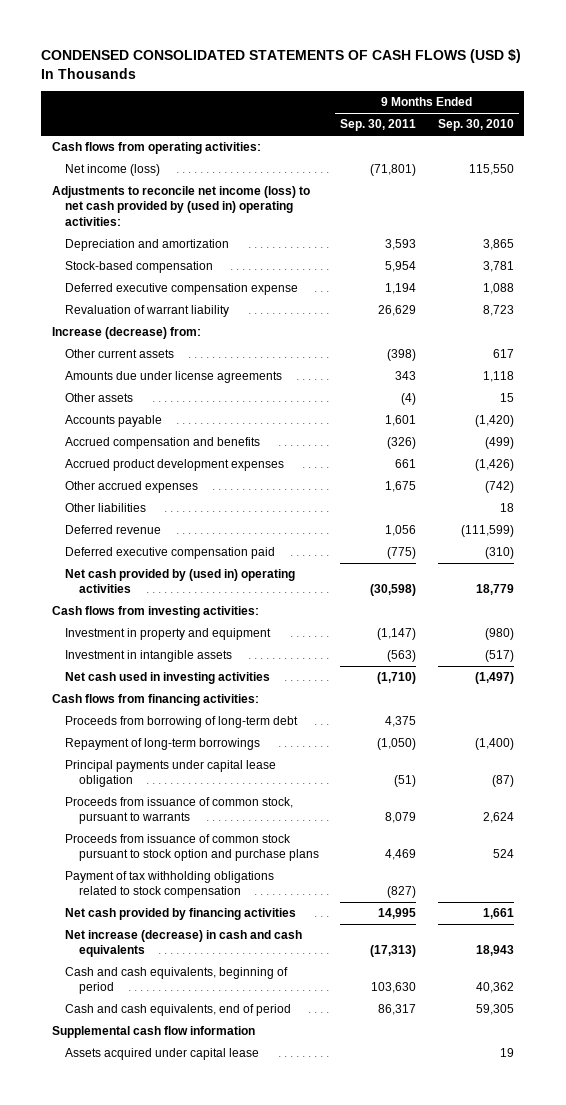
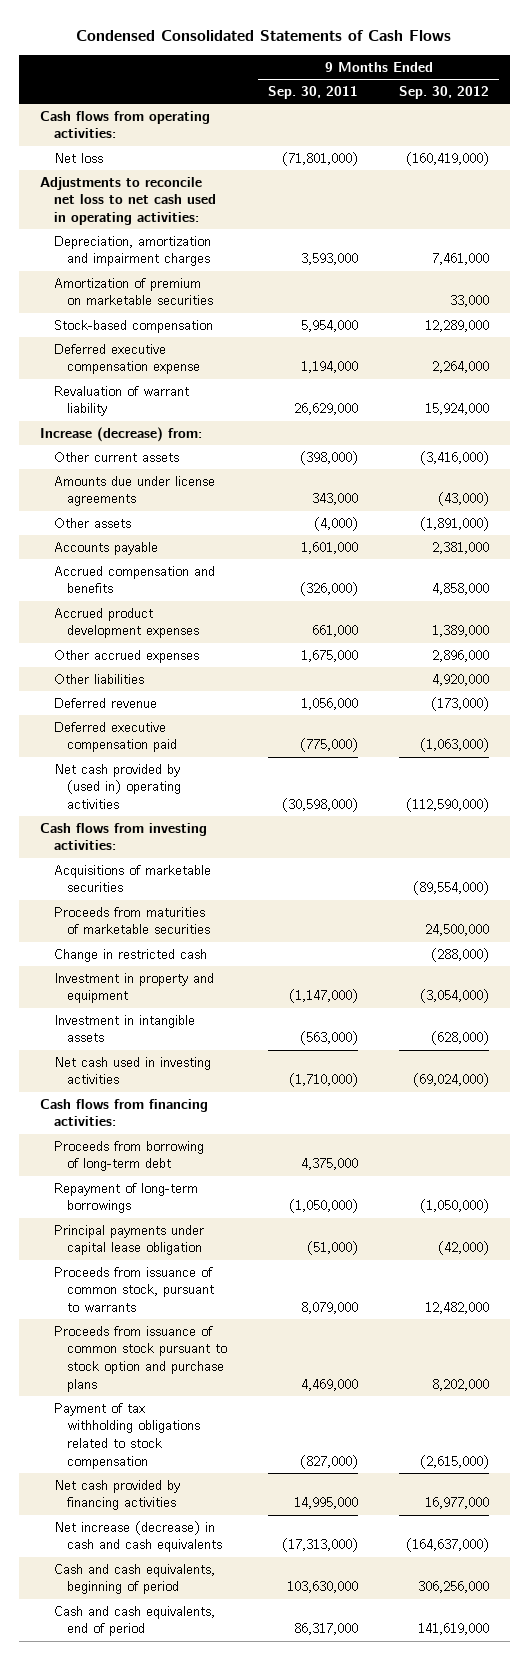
- CONDENSED CONSOLIDATED STATEMENTS OF CASH FLOWS (USD $) In Thousands
+ Condensed Consolidated Statements of Cash Flows
- | 9 Months Ended Sep. 30, 2011 | 9 Months Ended Sep. 30, 2010
+ | 9 Months Ended Sep. 30, 2011 | 9 Months Ended Sep. 30, 2012
- Net income (loss) | (71,801) | 115,550
- Adjustments to reconcile net income (loss) to net cash provided by (used in) operating activities:
- Depreciation and amortization | 3,593 | 3,865
- Stock-based compensation | 5,954 | 3,781
- Deferred executive compensation expense | 1,194 | 1,088
- Revaluation of warrant liability | 26,629 | 8,723
+ Net loss | (71,801,000) | (160,419,000)
+ Adjustments to reconcile net loss to net cash used in operating activities:
+ Depreciation, amortization and impairment charges | 3,593,000 | 7,461,000
+ Amortization of premium on marketable securities | | 33,000
+ Stock-based compensation | 5,954,000 | 12,289,000
+ Deferred executive compensation expense | 1,194,000 | 2,264,000
+ Revaluation of warrant liability | 26,629,000 | 15,924,000
- Other current assets | (398) | 617
- Amounts due under license agreements | 343 | 1,118
- Other assets | (4) | 15
- Accounts payable | 1,601 | (1,420)
- Accrued compensation and benefits | (326) | (499)
- Accrued product development expenses | 661 | (1,426)
- Other accrued expenses | 1,675 | (742)
+ Other current assets | (398,000) | (3,416,000)
+ Amounts due under license agreements | 343,000 | (43,000)
+ Other assets | (4,000) | (1,891,000)
+ Accounts payable | 1,601,000 | 2,381,000
+ Accrued compensation and benefits | (326,000) | 4,858,000
+ Accrued product development expenses | 661,000 | 1,389,000
+ Other accrued expenses | 1,675,000 | 2,896,000
- Deferred revenue | 1,056 | (111,599)
- Deferred executive compensation paid | (775) | (310)
- Net cash provided by (used in) operating activities | (30,598) | 18,779
+ Deferred revenue | 1,056,000 | (173,000)
+ Deferred executive compensation paid | (775,000) | (1,063,000)
+ Net cash provided by (used in) operating activities | (30,598,000) | (112,590,000)
- Investment in property and equipment | (1,147) | (980)
- Investment in intangible assets | (563) | (517)
- Net cash used in investing activities | (1,710) | (1,497)
+ Acquisitions of marketable securities | | (89,554,000)
+ Proceeds from maturities of marketable securities | | 24,500,000
+ Change in restricted cash | | (288,000)
+ Investment in property and equipment | (1,147,000) | (3,054,000)
+ Investment in intangible assets | (563,000) | (628,000)
+ Net cash used in investing activities | (1,710,000) | (69,024,000)
- Proceeds from borrowing of long-term debt | 4,375 |
- Repayment of long-term borrowings | (1,050) | (1,400)
- Principal payments under capital lease obligation | (51) | (87)
- Proceeds from issuance of common stock, pursuant to warrants | 8,079 | 2,624
- Proceeds from issuance of common stock pursuant to stock option and purchase plans | 4,469 | 524
- Payment of tax withholding obligations related to stock compensation | (827) |
- Net cash provided by financing activities | 14,995 | 1,661
- Net increase (decrease) in cash and cash equivalents | (17,313) | 18,943
- Cash and cash equivalents, beginning of period | 103,630 | 40,362
- Cash and cash equivalents, end of period | 86,317 | 59,305
- Supplemental cash flow information
- Assets acquired under capital lease | | 19
+ Proceeds from borrowing of long-term debt | 4,375,000 |
+ Repayment of long-term borrowings | (1,050,000) | (1,050,000)
+ Principal payments under capital lease obligation | (51,000) | (42,000)
+ Proceeds from issuance of common stock, pursuant to warrants | 8,079,000 | 12,482,000
+ Proceeds from issuance of common stock pursuant to stock option and purchase plans | 4,469,000 | 8,202,000
+ Payment of tax withholding obligations related to stock compensation | (827,000) | (2,615,000)
+ Net cash provided by financing activities | 14,995,000 | 16,977,000
+ Net increase (decrease) in cash and cash equivalents | (17,313,000) | (164,637,000)
+ Cash and cash equivalents, beginning of period | 103,630,000 | 306,256,000
+ Cash and cash equivalents, end of period | 86,317,000 | 141,619,000

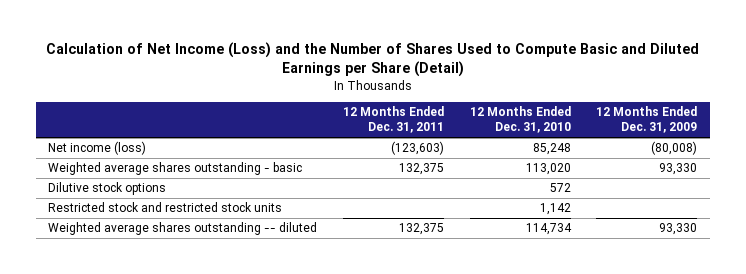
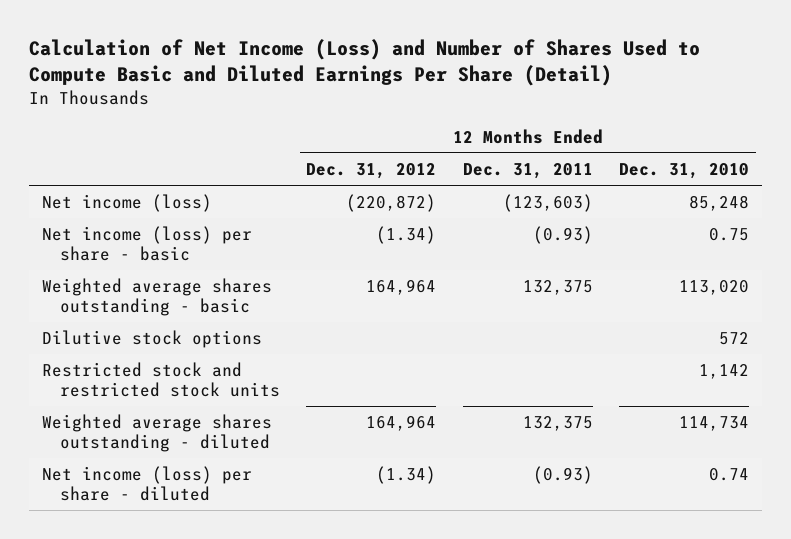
- Calculation of Net Income (Loss) and the Number of Shares Used to Compute Basic and Diluted Earnings per Share (Detail)
+ Calculation of Net Income (Loss) and Number of Shares Used to Compute Basic and Diluted Earnings Per Share (Detail)
- | 12 Months Ended Dec. 31, 2011 | 12 Months Ended Dec. 31, 2010 | 12 Months Ended Dec. 31, 2009
+ | 12 Months Ended Dec. 31, 2012 | 12 Months Ended Dec. 31, 2011 | 12 Months Ended Dec. 31, 2010
+ Net income (loss) per share - basic | (1.34) | (0.93) | 0.75
- Weighted average shares outstanding -- diluted | 132,375 | 114,734 | 93,330
+ Weighted average shares outstanding - diluted | 164,964 | 132,375 | 114,734
+ Net income (loss) per share - diluted | (1.34) | (0.93) | 0.74

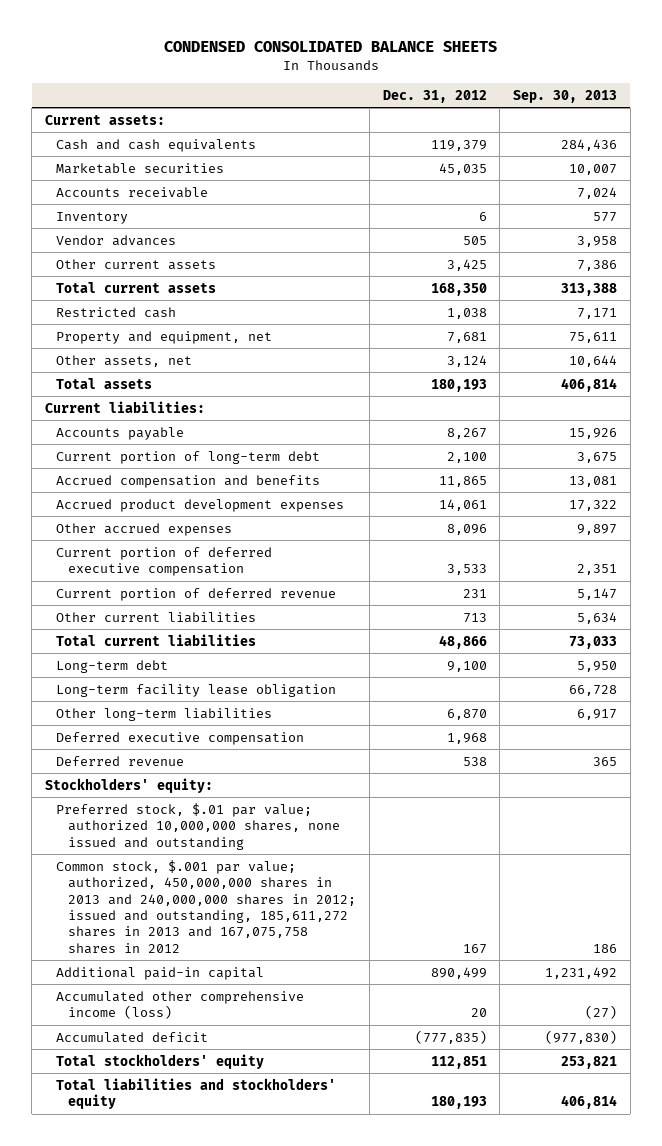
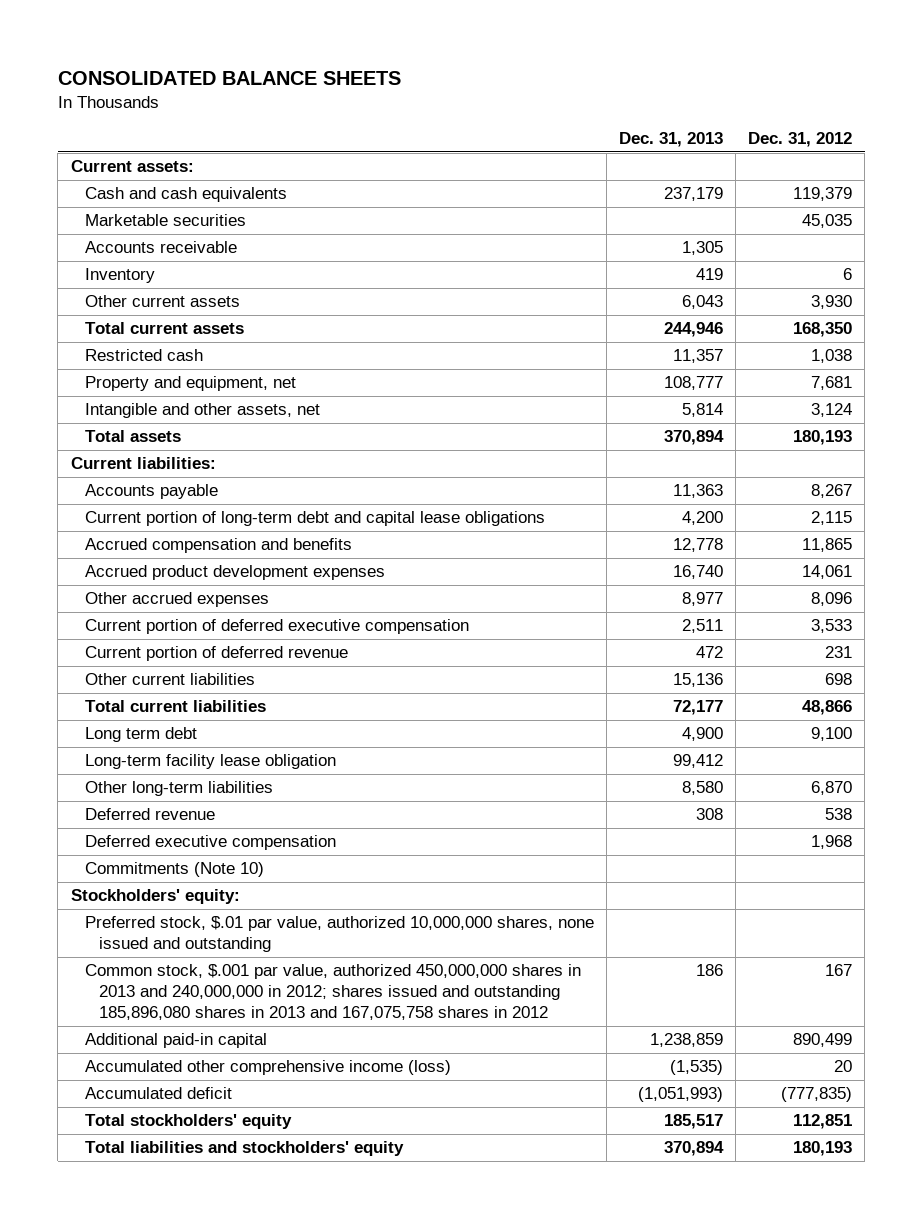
- CONDENSED CONSOLIDATED BALANCE SHEETS
+ CONSOLIDATED BALANCE SHEETS
- | Dec. 31, 2012 | Sep. 30, 2013
+ | Dec. 31, 2013 | Dec. 31, 2012
- Vendor advances | 505 | 3,958
- Other current assets | 3,425 | 7,386
+ Other current assets | 6,043 | 3,930
- Other assets, net | 3,124 | 10,644
+ Intangible and other assets, net | 5,814 | 3,124
- Current portion of long-term debt | 2,100 | 3,675
+ Current portion of long-term debt and capital lease obligations | 4,200 | 2,115
- Other current liabilities | 713 | 5,634
+ Other current liabilities | 15,136 | 698
- Long-term debt | 9,100 | 5,950
+ Long term debt | 4,900 | 9,100
moved down: Deferred executive compensation | | 1,968
+ Commitments (Note 10)
- Preferred stock, $.01 par value; authorized 10,000,000 shares, none issued and outstanding
- Common stock, $.001 par value; authorized, 450,000,000 shares in 2013 and 240,000,000 shares in 2012; issued and outstanding, 185,611,272 shares in 2013 and 167,075,758 shares in 2012 | 167 | 186
+ Preferred stock, $.01 par value, authorized 10,000,000 shares, none issued and outstanding
+ Common stock, $.001 par value, authorized 450,000,000 shares in 2013 and 240,000,000 in 2012; shares issued and outstanding 185,896,080 shares in 2013 and 167,075,758 shares in 2012 | 186 | 167

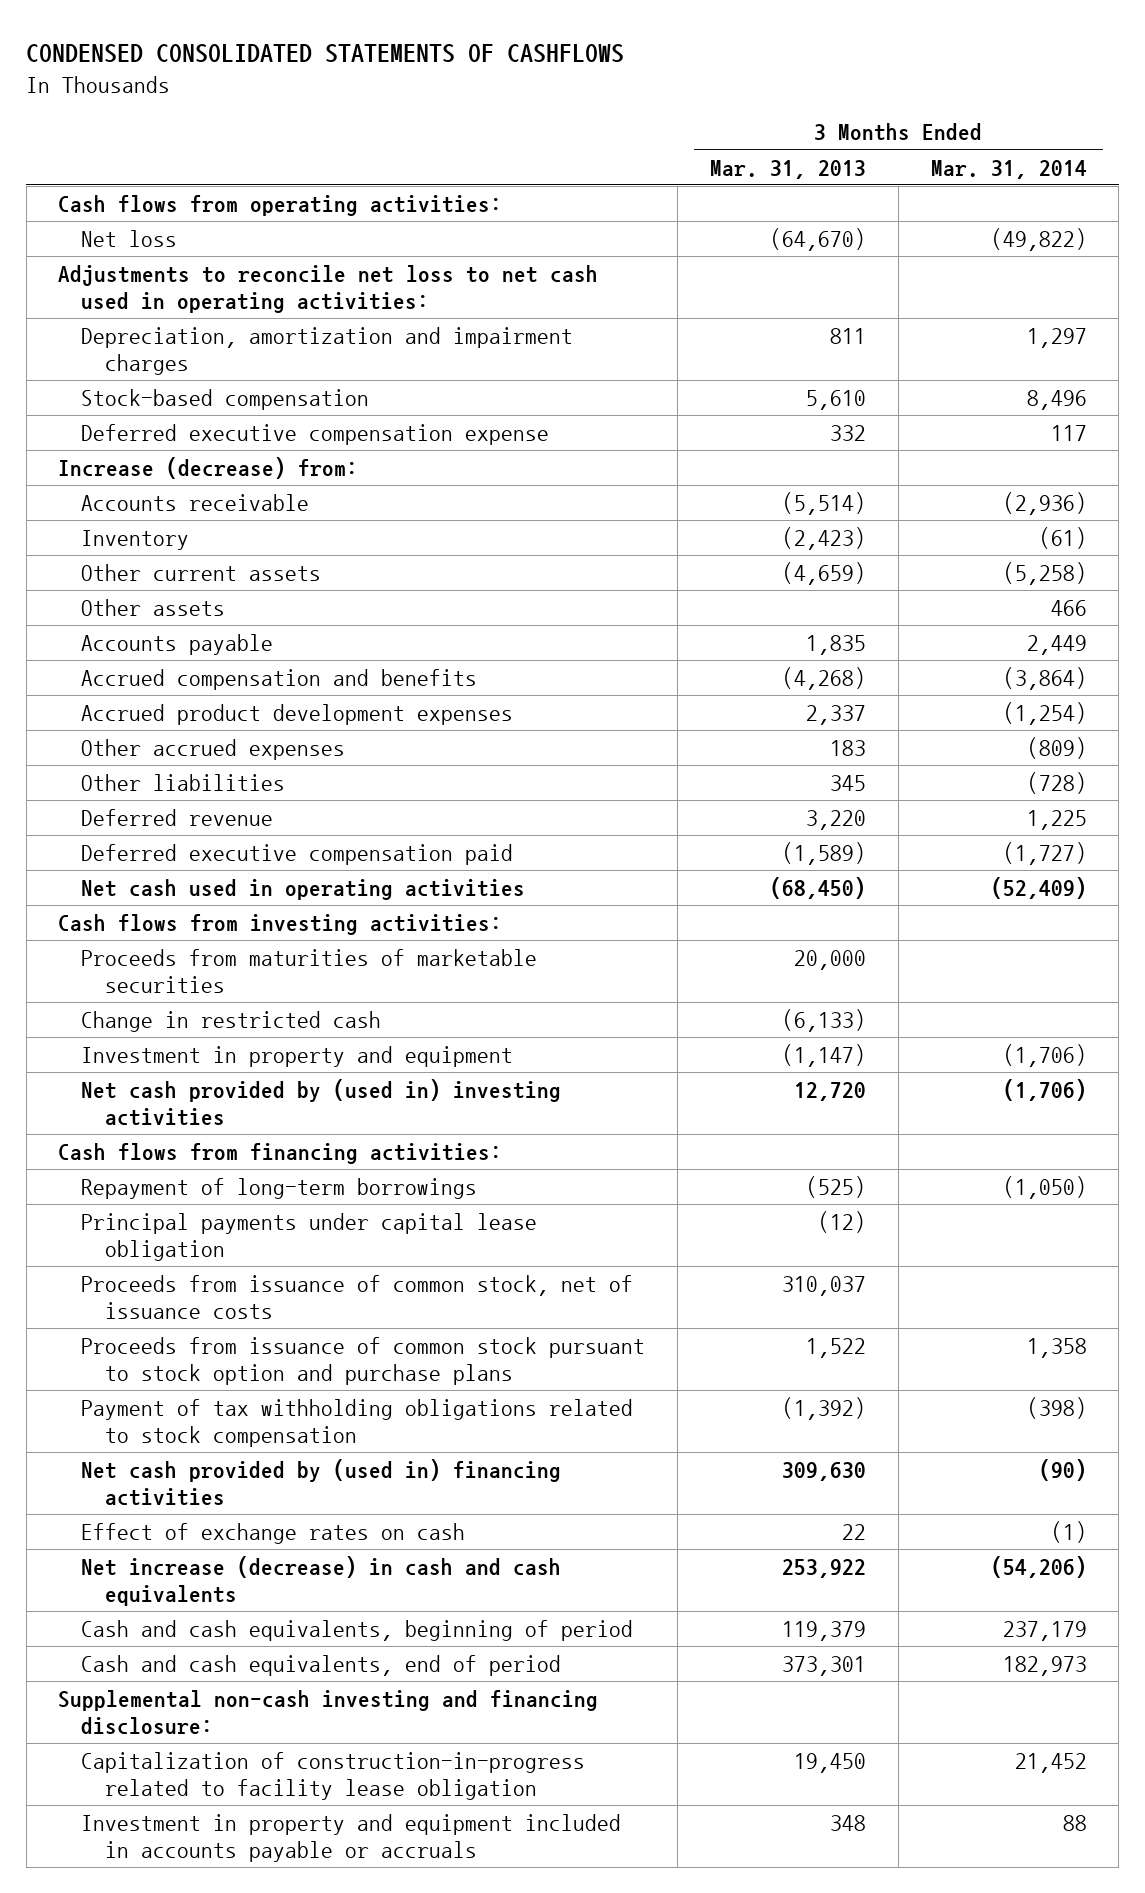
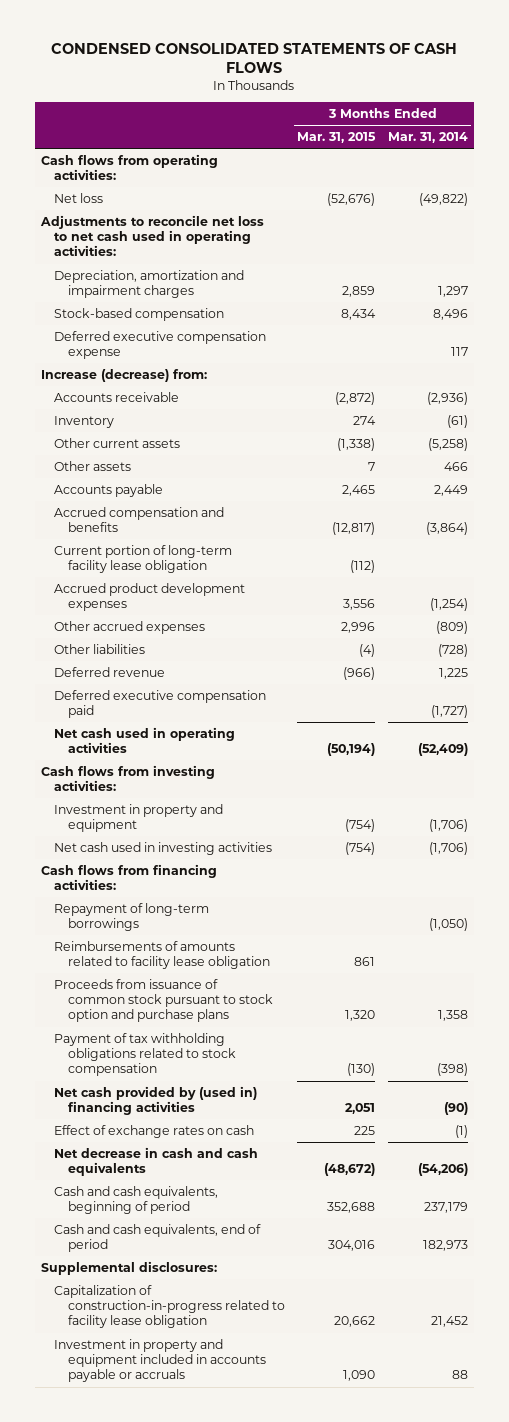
- CONDENSED CONSOLIDATED STATEMENTS OF CASHFLOWS
+ CONDENSED CONSOLIDATED STATEMENTS OF CASH FLOWS
- | 3 Months Ended Mar. 31, 2013 | 3 Months Ended Mar. 31, 2014
+ | 3 Months Ended Mar. 31, 2015 | 3 Months Ended Mar. 31, 2014
+ Current portion of long-term facility lease obligation | (112) |
- Proceeds from maturities of marketable securities | 20,000 |
- Change in restricted cash | (6,133) |
- Net cash provided by (used in) investing activities | 12,720 | (1,706)
+ Net cash used in investing activities | (754) | (1,706)
- Principal payments under capital lease obligation | (12) |
- Proceeds from issuance of common stock, net of issuance costs | 310,037 |
+ Reimbursements of amounts related to facility lease obligation | 861 |
- Net increase (decrease) in cash and cash equivalents | 253,922 | (54,206)
+ Net decrease in cash and cash equivalents | (48,672) | (54,206)
- Supplemental non-cash investing and financing disclosure:
+ Supplemental disclosures:

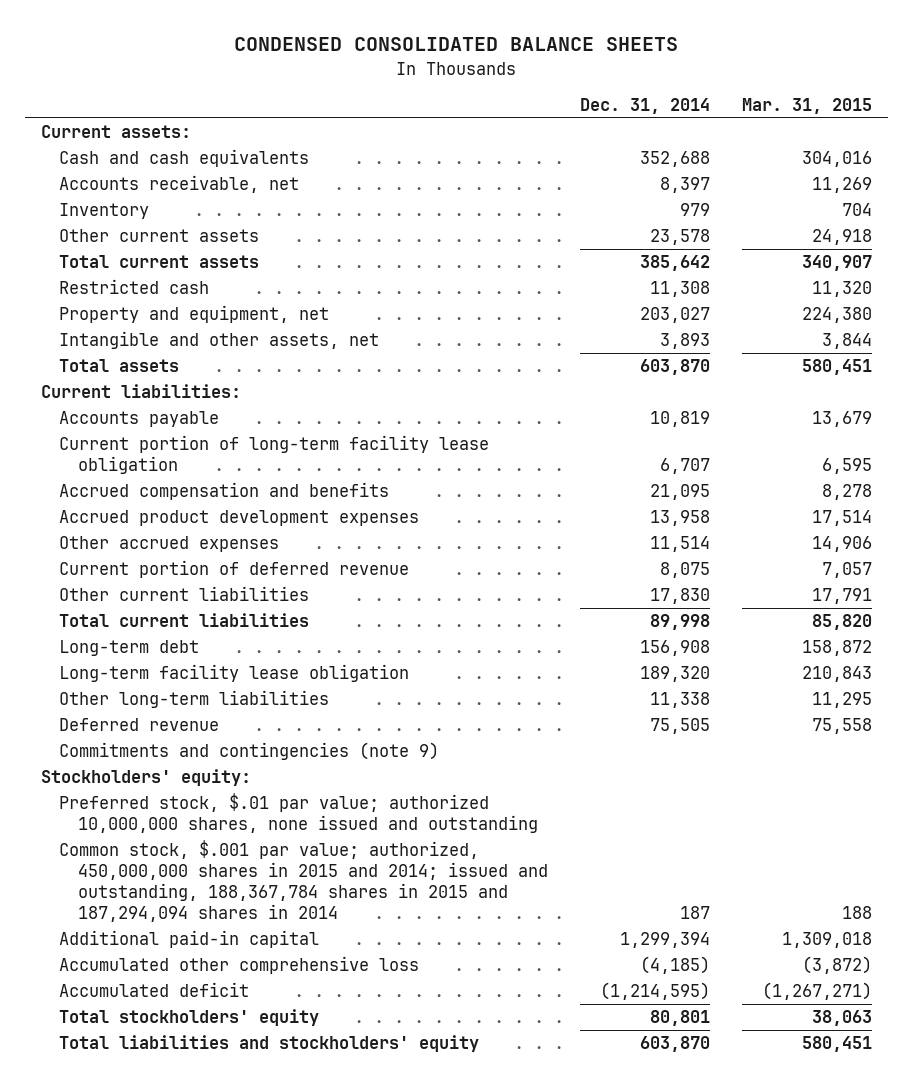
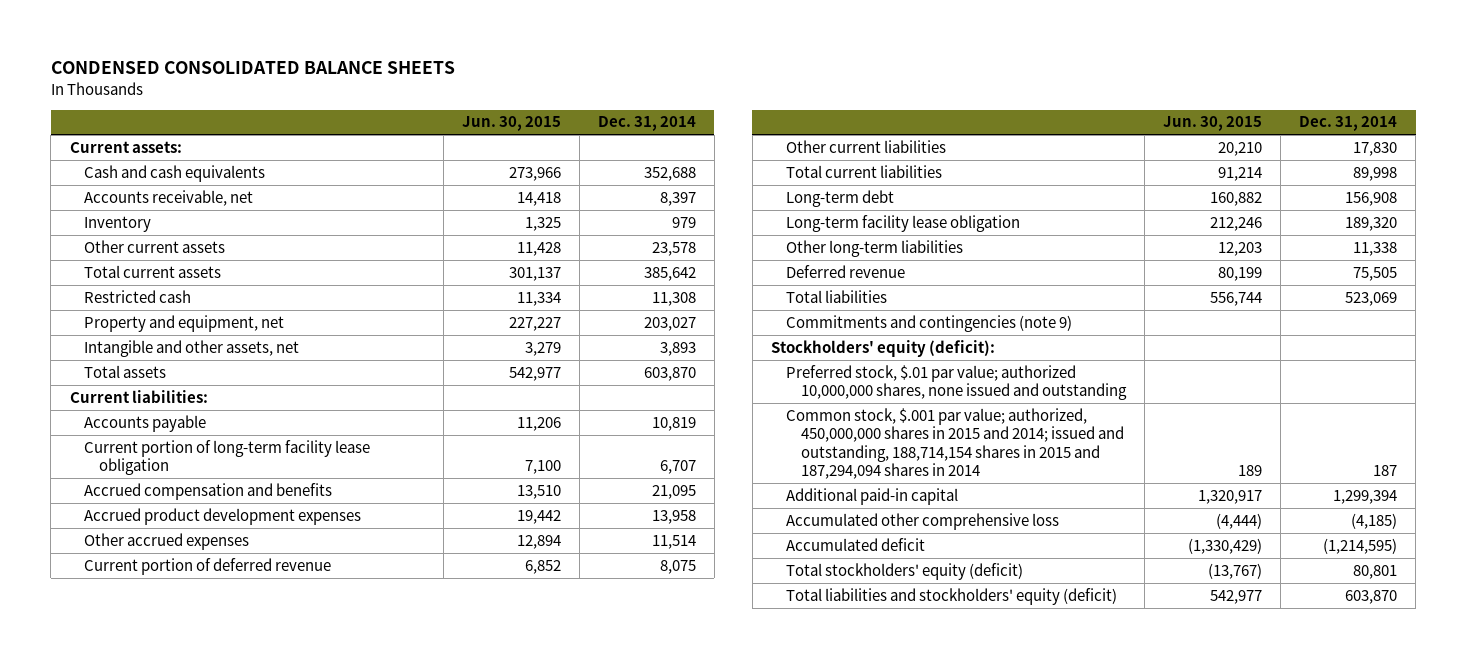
- | Dec. 31, 2014 | Mar. 31, 2015
+ | Jun. 30, 2015 | Dec. 31, 2014
+ Total liabilities | 556,744 | 523,069
- Stockholders' equity:
+ Stockholders' equity (deficit):
- Common stock, $.001 par value; authorized, 450,000,000 shares in 2015 and 2014; issued and outstanding, 188,367,784 shares in 2015 and 187,294,094 shares in 2014 | 187 | 188
+ Common stock, $.001 par value; authorized, 450,000,000 shares in 2015 and 2014; issued and outstanding, 188,714,154 shares in 2015 and 187,294,094 shares in 2014 | 189 | 187
- Total stockholders' equity | 80,801 | 38,063
- Total liabilities and stockholders' equity | 603,870 | 580,451
+ Total stockholders' equity (deficit) | (13,767) | 80,801
+ Total liabilities and stockholders' equity (deficit) | 542,977 | 603,870

